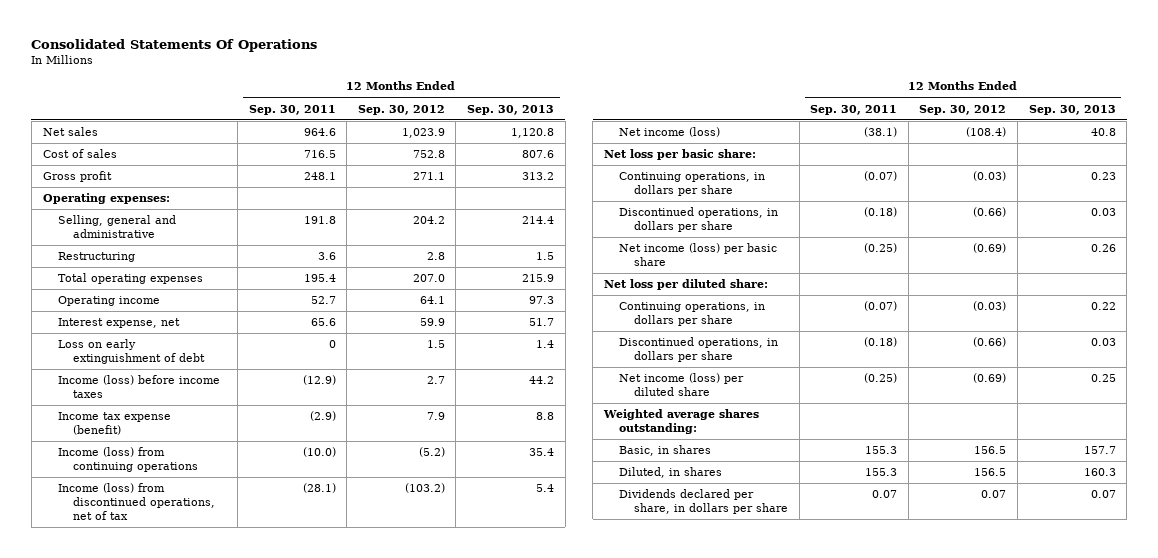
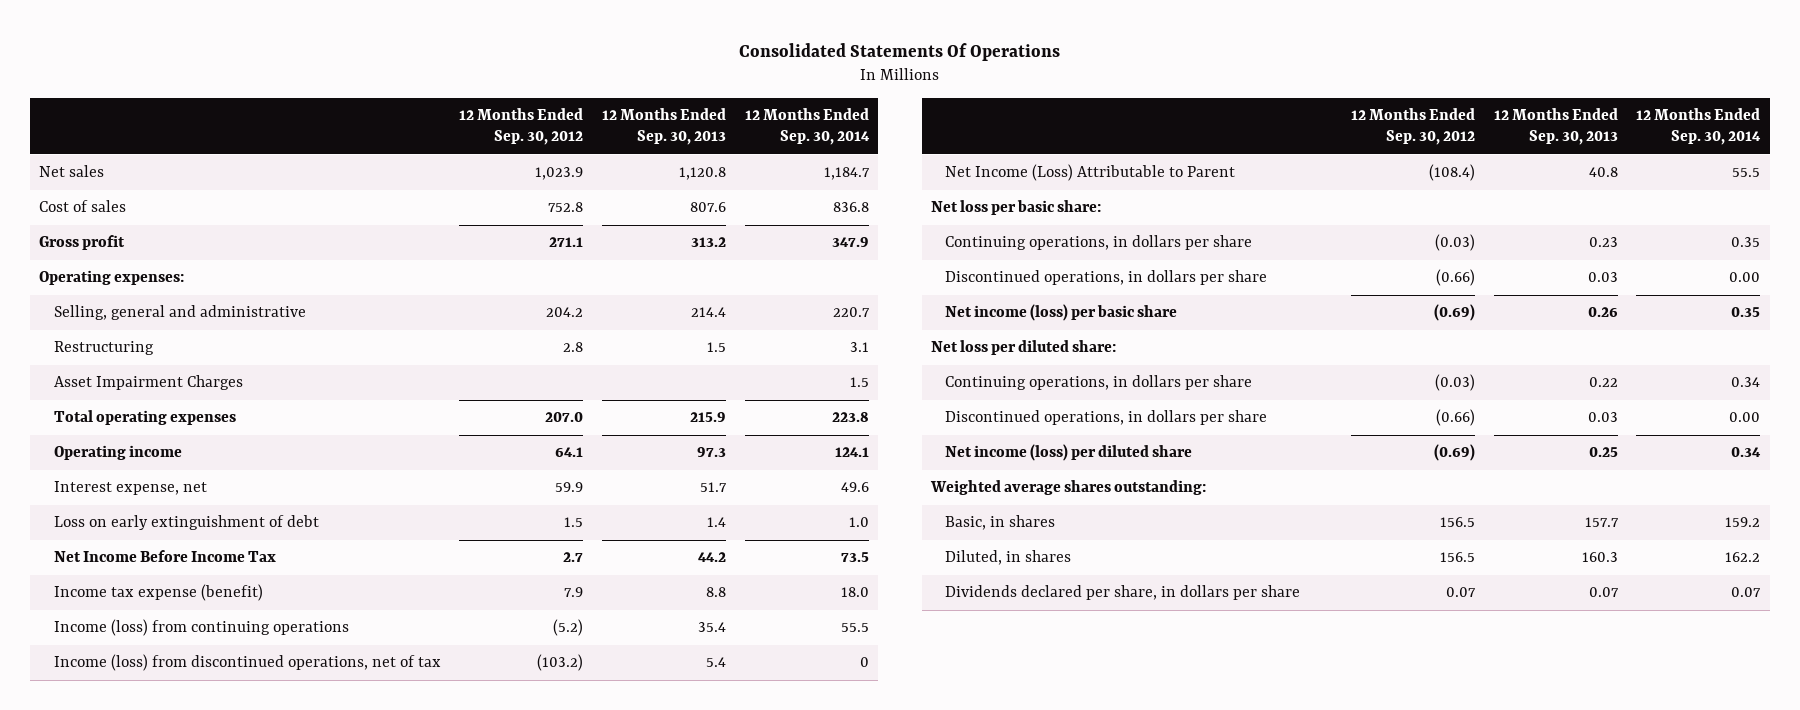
- | 12 Months Ended Sep. 30, 2011 | 12 Months Ended Sep. 30, 2012 | 12 Months Ended Sep. 30, 2013
+ | 12 Months Ended Sep. 30, 2012 | 12 Months Ended Sep. 30, 2013 | 12 Months Ended Sep. 30, 2014
+ Asset Impairment Charges | | | 1.5
- Income (loss) before income taxes | (12.9) | 2.7 | 44.2
+ Net Income Before Income Tax | 2.7 | 44.2 | 73.5
- Net income (loss) | (38.1) | (108.4) | 40.8
+ Net Income (Loss) Attributable to Parent | (108.4) | 40.8 | 55.5

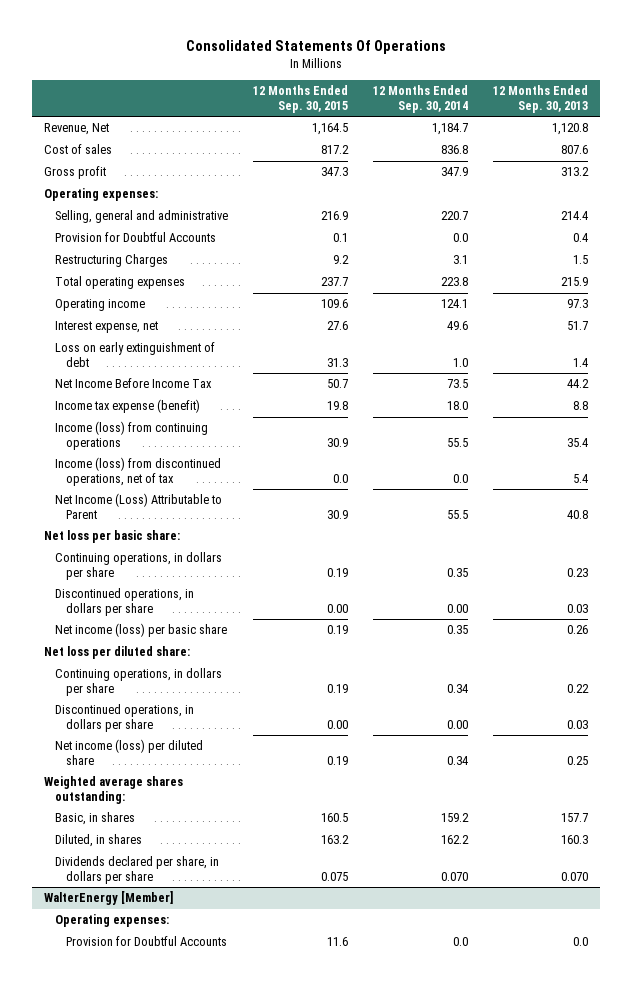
- | 12 Months Ended Sep. 30, 2012 | 12 Months Ended Sep. 30, 2013 | 12 Months Ended Sep. 30, 2014
+ | 12 Months Ended Sep. 30, 2015 | 12 Months Ended Sep. 30, 2014 | 12 Months Ended Sep. 30, 2013
- Net sales | 1,023.9 | 1,120.8 | 1,184.7
+ Revenue, Net | 1,164.5 | 1,184.7 | 1,120.8
- Restructuring | 2.8 | 1.5 | 3.1
- Asset Impairment Charges | | | 1.5
+ Provision for Doubtful Accounts | 0.1 | 0.0 | 0.4
+ Restructuring Charges | 9.2 | 3.1 | 1.5
- Income (loss) from discontinued operations, net of tax | (103.2) | 5.4 | 0
+ Income (loss) from discontinued operations, net of tax | 0.0 | 0.0 | 5.4
- Dividends declared per share, in dollars per share | 0.07 | 0.07 | 0.07
+ Dividends declared per share, in dollars per share | 0.075 | 0.070 | 0.070
+ WalterEnergy [Member]
+ Operating expenses:
+ Provision for Doubtful Accounts | 11.6 | 0.0 | 0.0

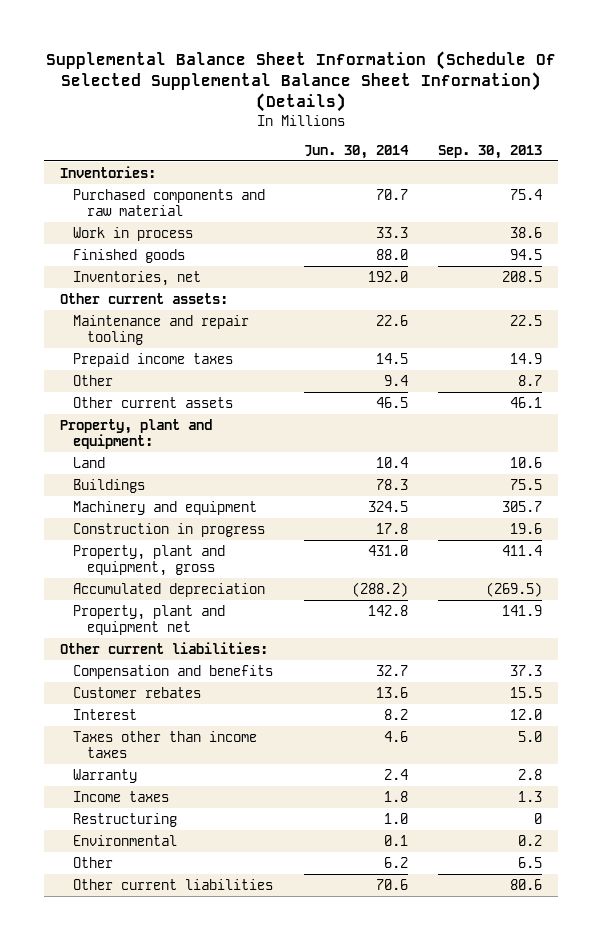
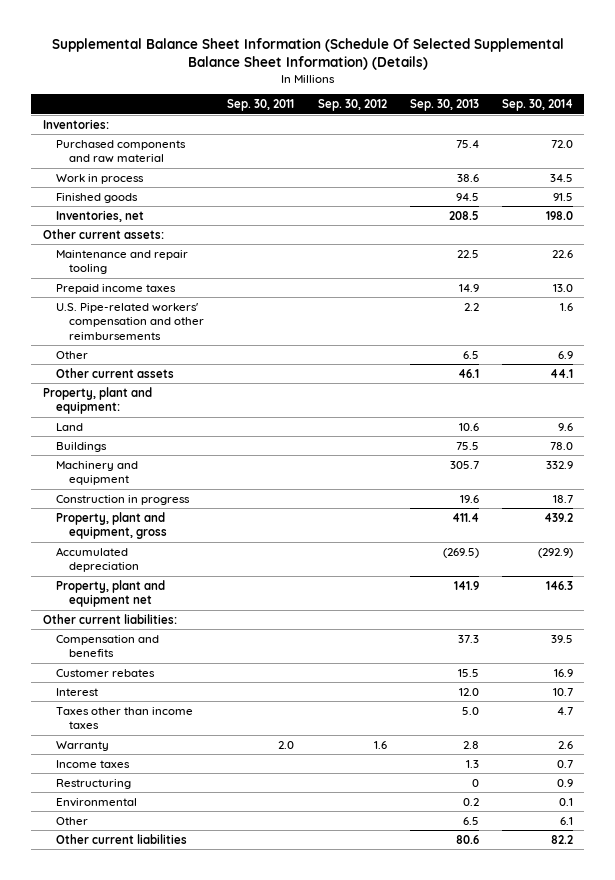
- | Jun. 30, 2014 | Sep. 30, 2013
+ | Sep. 30, 2011 | Sep. 30, 2012 | Sep. 30, 2013 | Sep. 30, 2014
- Other | 9.4 | 8.7
+ U.S. Pipe-related workers' compensation and other reimbursements | | | 2.2 | 1.6
+ Other | | | 6.5 | 6.9

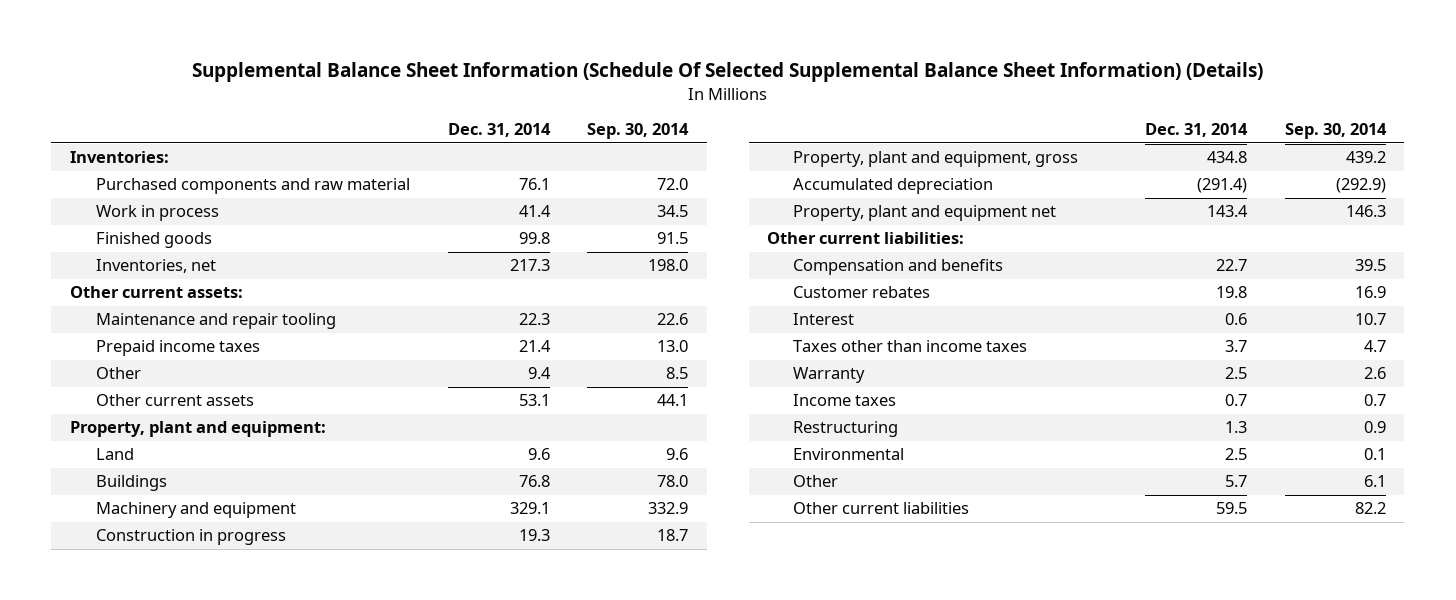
- | Sep. 30, 2011 | Sep. 30, 2012 | Sep. 30, 2013 | Sep. 30, 2014
+ | Dec. 31, 2014 | Sep. 30, 2014
- U.S. Pipe-related workers' compensation and other reimbursements | | | 2.2 | 1.6
- Other | | | 6.5 | 6.9
+ Other | 9.4 | 8.5

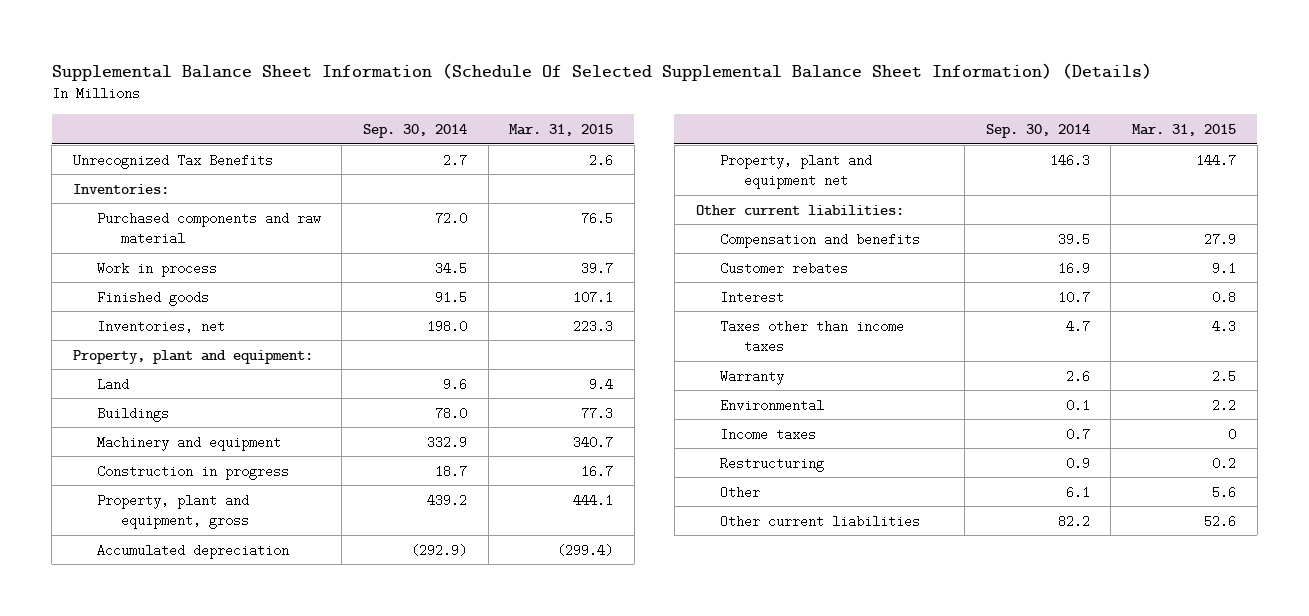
- | Dec. 31, 2014 | Sep. 30, 2014
+ | Sep. 30, 2014 | Mar. 31, 2015
+ Unrecognized Tax Benefits | 2.7 | 2.6
- Other current assets:
- Maintenance and repair tooling | 22.3 | 22.6
- Prepaid income taxes | 21.4 | 13.0
- Other | 9.4 | 8.5
- Other current assets | 53.1 | 44.1
moved up: Environmental | 0.1 | 2.2

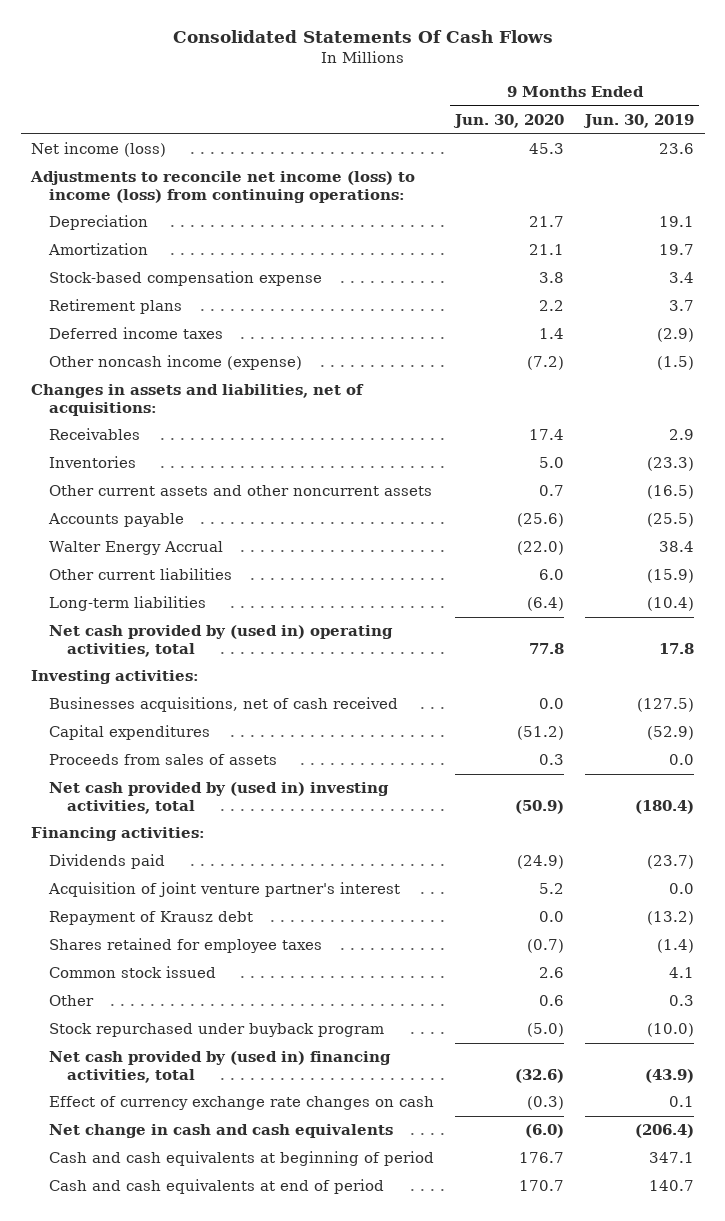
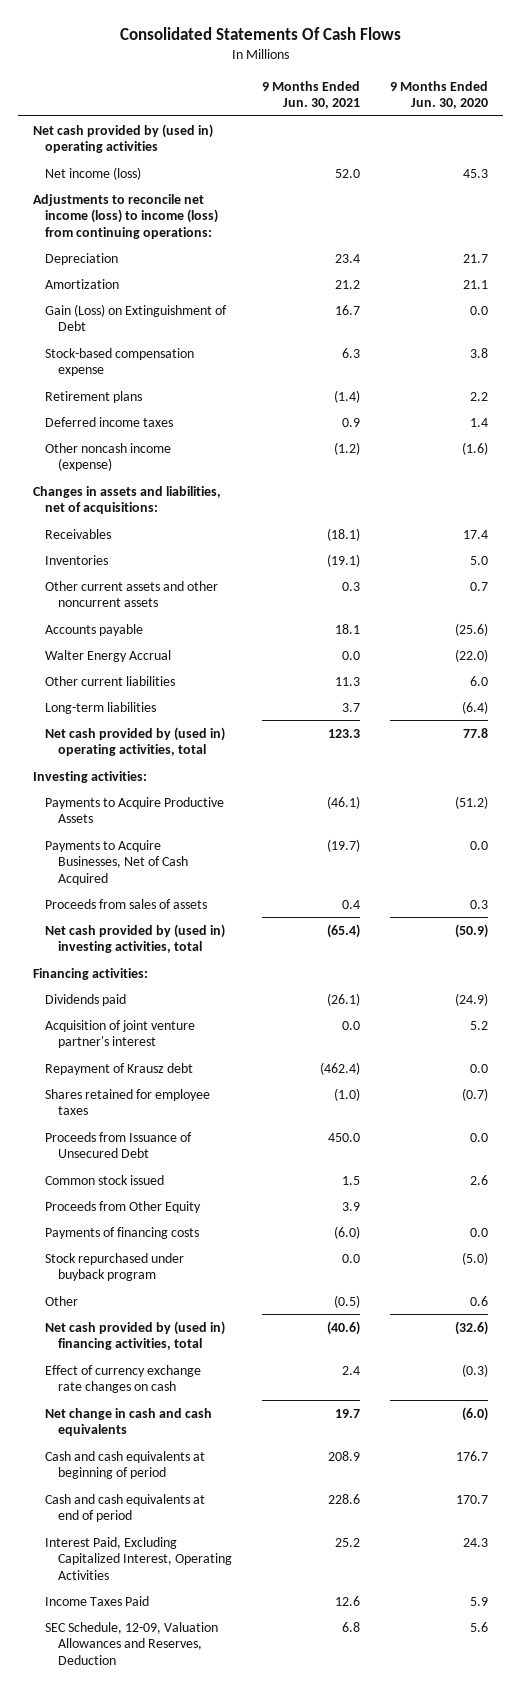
- | 9 Months Ended Jun. 30, 2020 | 9 Months Ended Jun. 30, 2019
+ | 9 Months Ended Jun. 30, 2021 | 9 Months Ended Jun. 30, 2020
+ Net cash provided by (used in) operating activities
+ Gain (Loss) on Extinguishment of Debt | 16.7 | 0.0
- Other noncash income (expense) | (7.2) | (1.5)
+ Other noncash income (expense) | (1.2) | (1.6)
- Businesses acquisitions, net of cash received | 0.0 | (127.5)
- Capital expenditures | (51.2) | (52.9)
+ Payments to Acquire Productive Assets | (46.1) | (51.2)
+ Payments to Acquire Businesses, Net of Cash Acquired | (19.7) | 0.0
+ Proceeds from Issuance of Unsecured Debt | 450.0 | 0.0
+ Proceeds from Other Equity | 3.9 |
+ Payments of financing costs | (6.0) | 0.0
moved down: Other | (0.5) | 0.6
+ Interest Paid, Excluding Capitalized Interest, Operating Activities | 25.2 | 24.3
+ Income Taxes Paid | 12.6 | 5.9
+ SEC Schedule, 12-09, Valuation Allowances and Reserves, Deduction | 6.8 | 5.6

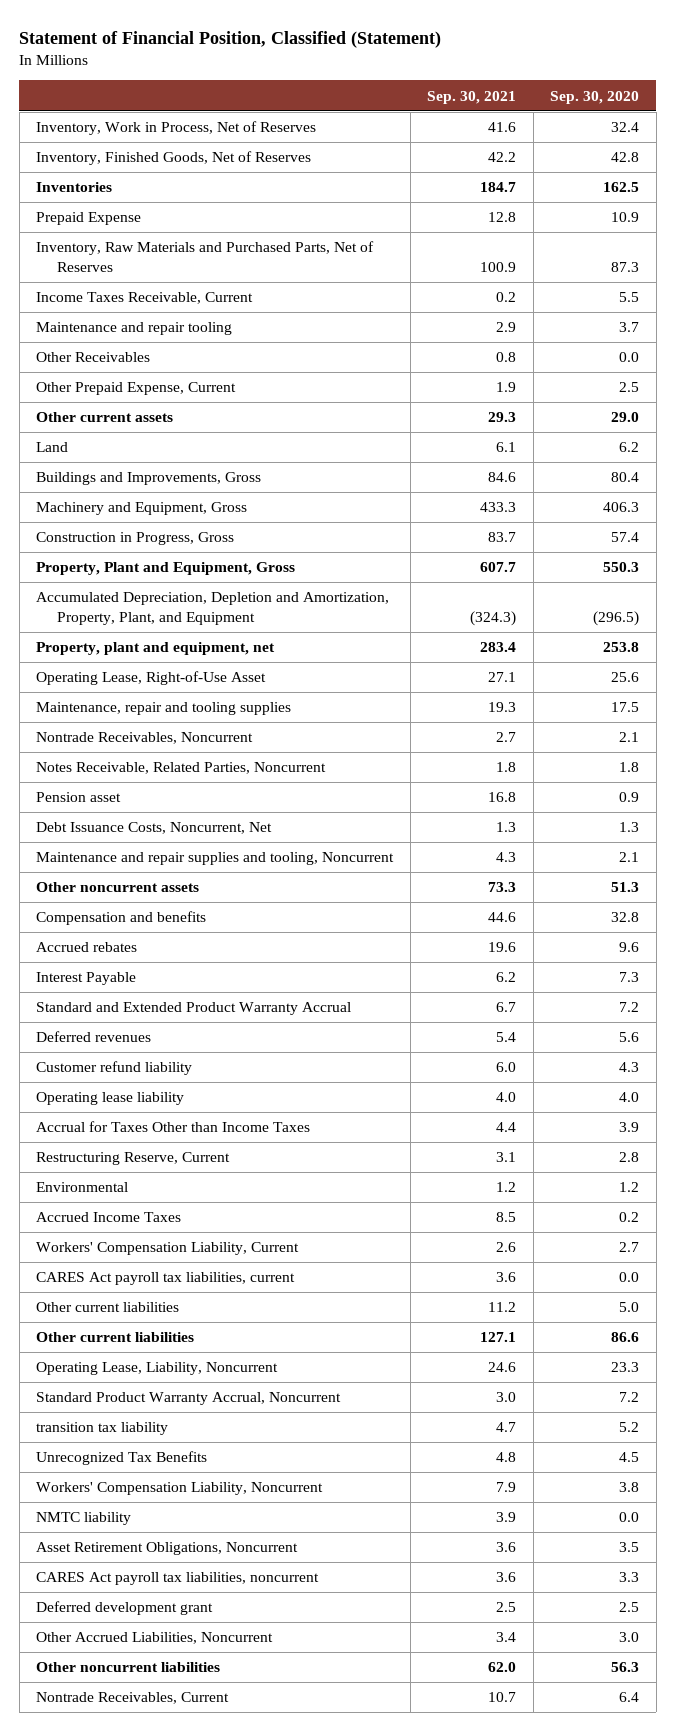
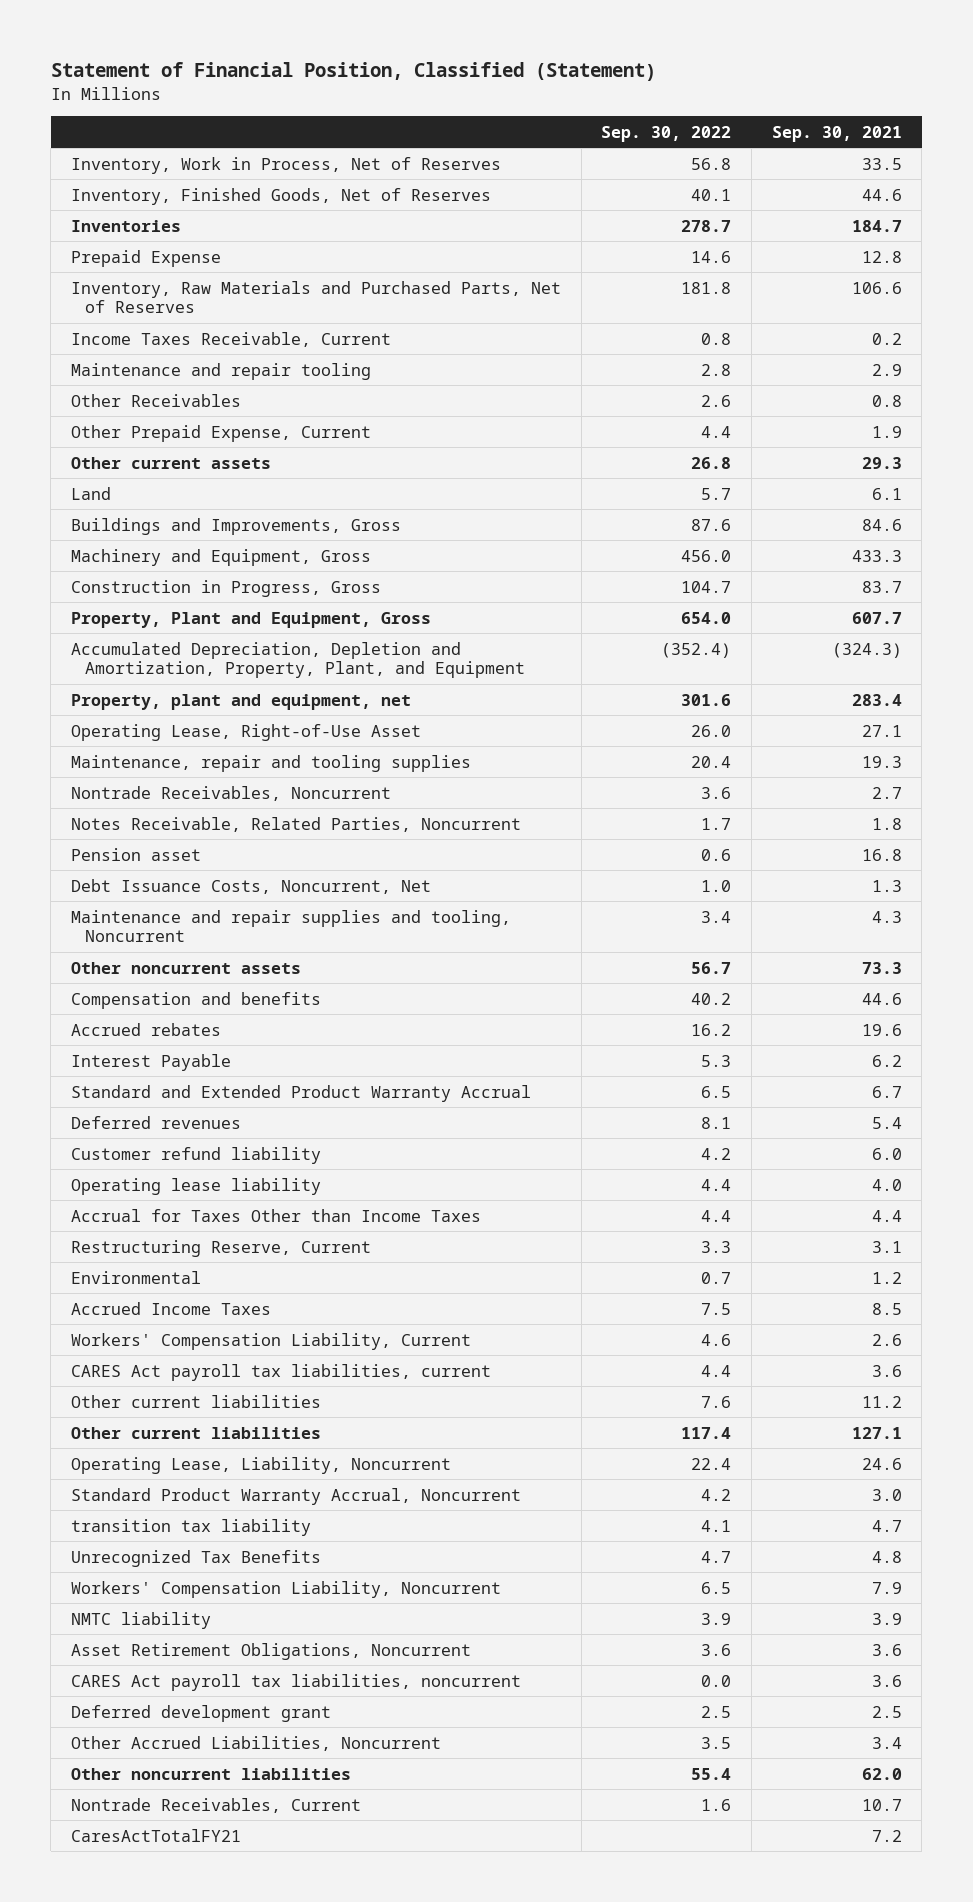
- | Sep. 30, 2021 | Sep. 30, 2020
+ | Sep. 30, 2022 | Sep. 30, 2021
- Inventory, Work in Process, Net of Reserves | 41.6 | 32.4
- Inventory, Finished Goods, Net of Reserves | 42.2 | 42.8
+ Inventory, Work in Process, Net of Reserves | 56.8 | 33.5
+ Inventory, Finished Goods, Net of Reserves | 40.1 | 44.6
- Inventory, Raw Materials and Purchased Parts, Net of Reserves | 100.9 | 87.3
+ Inventory, Raw Materials and Purchased Parts, Net of Reserves | 181.8 | 106.6
+ CaresActTotalFY21 | | 7.2

